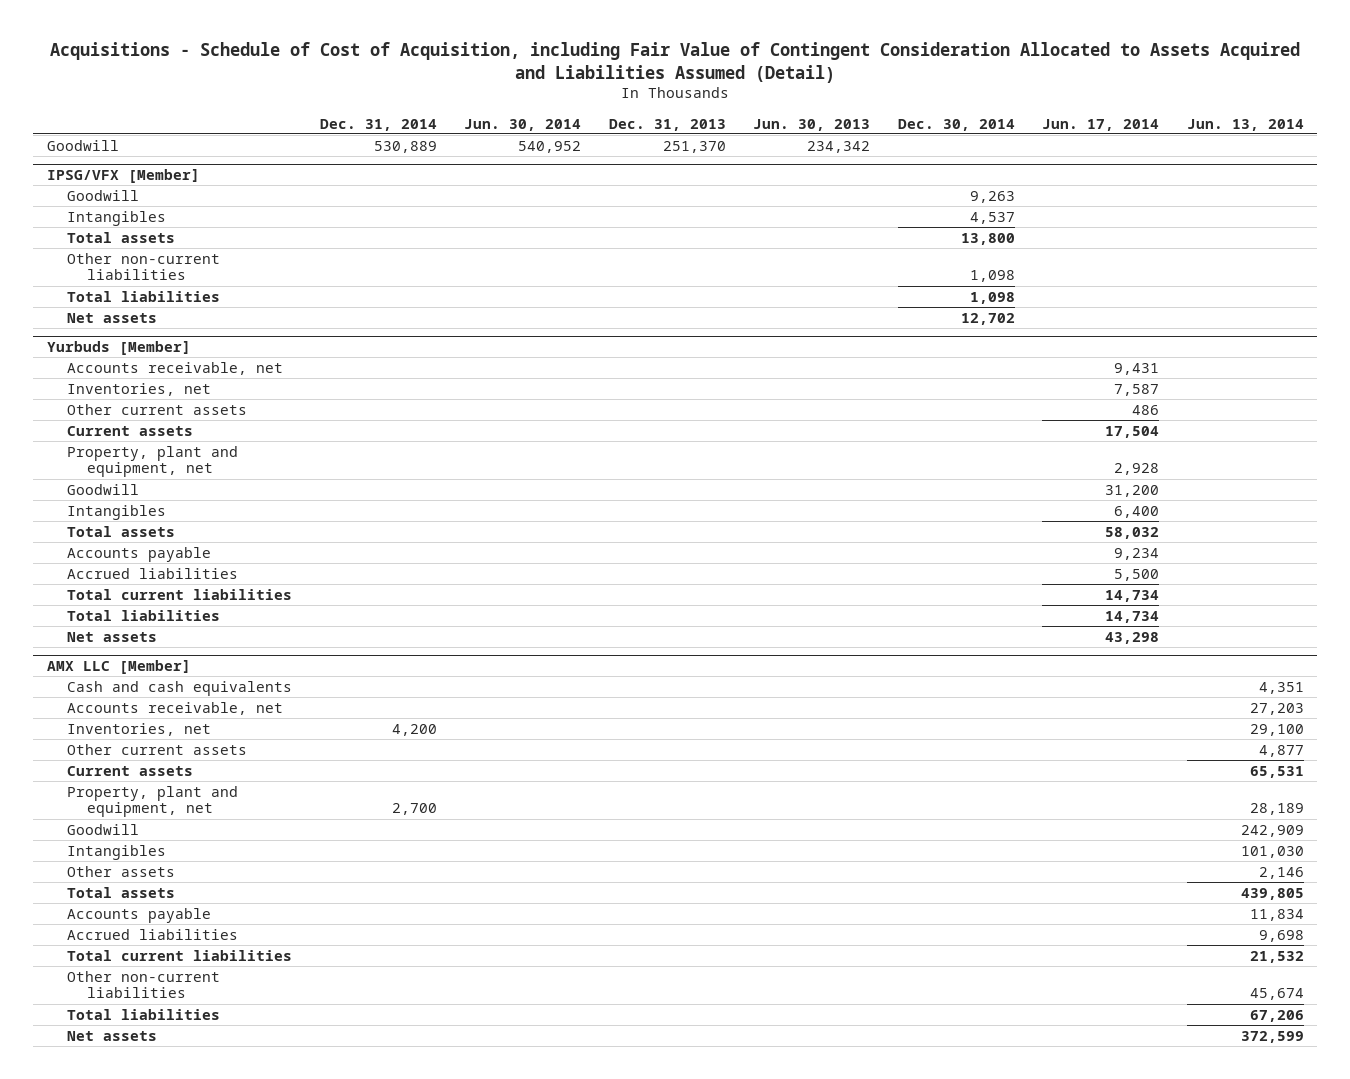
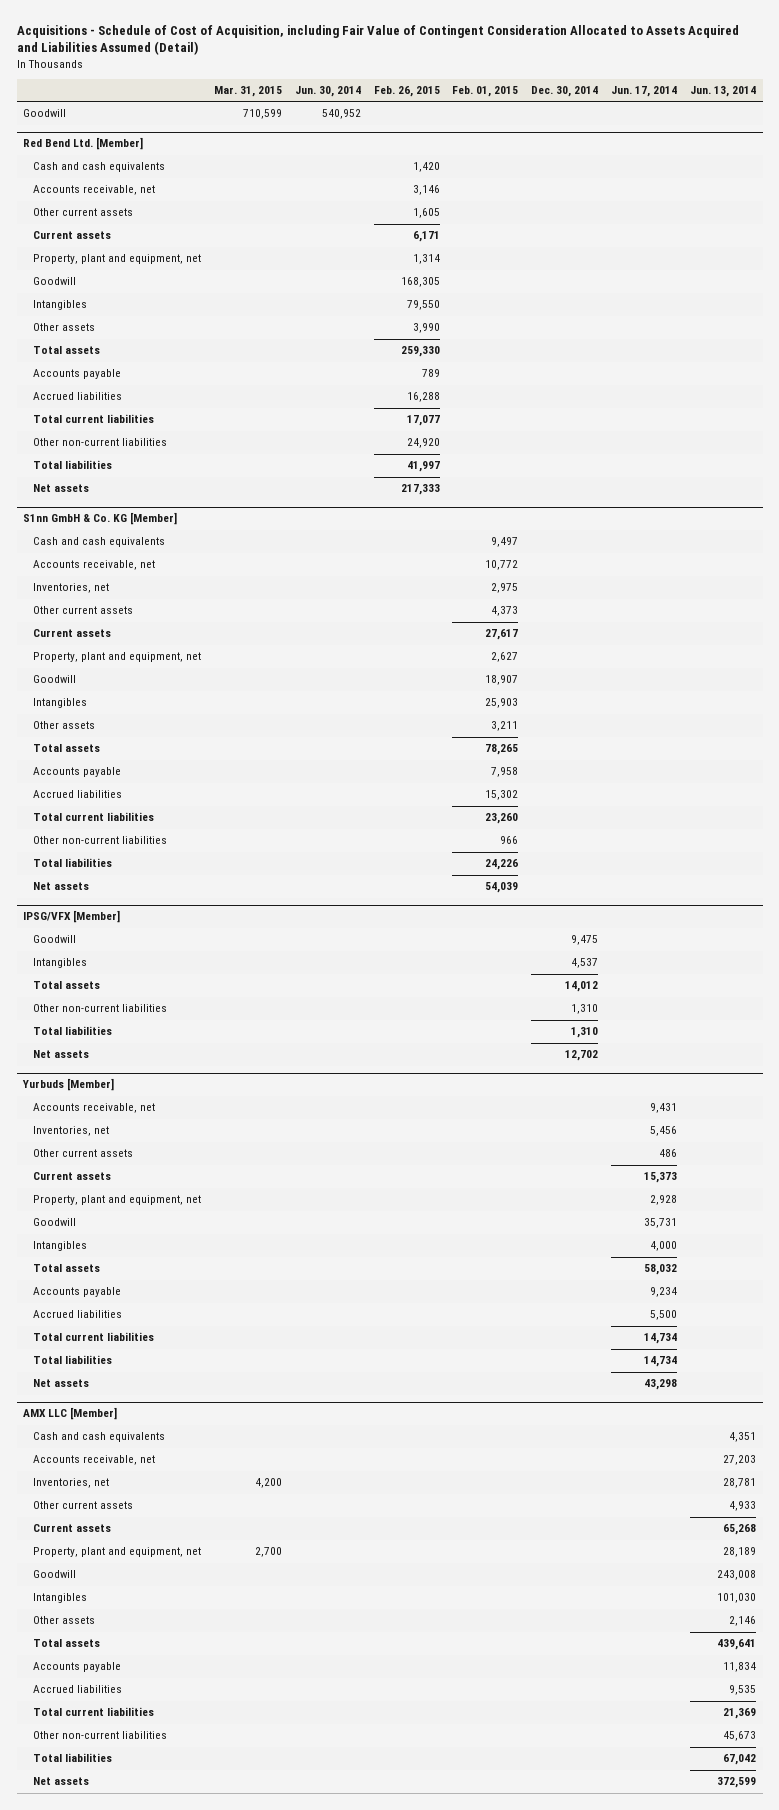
- | Dec. 31, 2014 | Jun. 30, 2014 | Dec. 31, 2013 | Jun. 30, 2013 | Dec. 30, 2014 | Jun. 17, 2014 | Jun. 13, 2014
+ | Mar. 31, 2015 | Jun. 30, 2014 | Feb. 26, 2015 | Feb. 01, 2015 | Dec. 30, 2014 | Jun. 17, 2014 | Jun. 13, 2014
+ Red Bend Ltd. [Member]
+ Cash and cash equivalents | | | 1,420 | | | |
+ Accounts receivable, net | | | 3,146 | | | |
+ Other current assets | | | 1,605 | | | |
+ Current assets | | | 6,171 | | | |
+ Property, plant and equipment, net | | | 1,314 | | | |
+ Goodwill | | | 168,305 | | | |
+ Intangibles | | | 79,550 | | | |
+ Other assets | | | 3,990 | | | |
+ Total assets | | | 259,330 | | | |
+ Accounts payable | | | 789 | | | |
+ Accrued liabilities | | | 16,288 | | | |
+ Total current liabilities | | | 17,077 | | | |
+ Other non-current liabilities | | | 24,920 | | | |
+ Total liabilities | | | 41,997 | | | |
+ Net assets | | | 217,333 | | | |
+ S1nn GmbH & Co. KG [Member]
+ Cash and cash equivalents | | | | 9,497 | | |
+ Accounts receivable, net | | | | 10,772 | | |
+ Inventories, net | | | | 2,975 | | |
+ Other current assets | | | | 4,373 | | |
+ Current assets | | | | 27,617 | | |
+ Property, plant and equipment, net | | | | 2,627 | | |
+ Goodwill | | | | 18,907 | | |
+ Intangibles | | | | 25,903 | | |
+ Other assets | | | | 3,211 | | |
+ Total assets | | | | 78,265 | | |
+ Accounts payable | | | | 7,958 | | |
+ Accrued liabilities | | | | 15,302 | | |
+ Total current liabilities | | | | 23,260 | | |
+ Other non-current liabilities | | | | 966 | | |
+ Total liabilities | | | | 24,226 | | |
+ Net assets | | | | 54,039 | | |
@ IPSG/VFX [Member]
- Goodwill | | | | | 9,263 | |
+ Goodwill | | | | | 9,475 | |
- Total assets | | | | | 13,800 | |
- Other non-current liabilities | | | | | 1,098 | |
- Total liabilities | | | | | 1,098 | |
+ Total assets | | | | | 14,012 | |
+ Other non-current liabilities | | | | | 1,310 | |
+ Total liabilities | | | | | 1,310 | |
@ Yurbuds [Member]
- Inventories, net | | | | | | 7,587 |
+ Inventories, net | | | | | | 5,456 |
- Current assets | | | | | | 17,504 |
+ Current assets | | | | | | 15,373 |
- Goodwill | | | | | | 31,200 |
- Intangibles | | | | | | 6,400 |
+ Goodwill | | | | | | 35,731 |
+ Intangibles | | | | | | 4,000 |
@ AMX LLC [Member]
- Inventories, net | 4,200 | | | | | | 29,100
- Other current assets | | | | | | | 4,877
- Current assets | | | | | | | 65,531
+ Inventories, net | 4,200 | | | | | | 28,781
+ Other current assets | | | | | | | 4,933
+ Current assets | | | | | | | 65,268
- Goodwill | | | | | | | 242,909
+ Goodwill | | | | | | | 243,008
- Total assets | | | | | | | 439,805
+ Total assets | | | | | | | 439,641
- Accrued liabilities | | | | | | | 9,698
- Total current liabilities | | | | | | | 21,532
- Other non-current liabilities | | | | | | | 45,674
- Total liabilities | | | | | | | 67,206
+ Accrued liabilities | | | | | | | 9,535
+ Total current liabilities | | | | | | | 21,369
+ Other non-current liabilities | | | | | | | 45,673
+ Total liabilities | | | | | | | 67,042

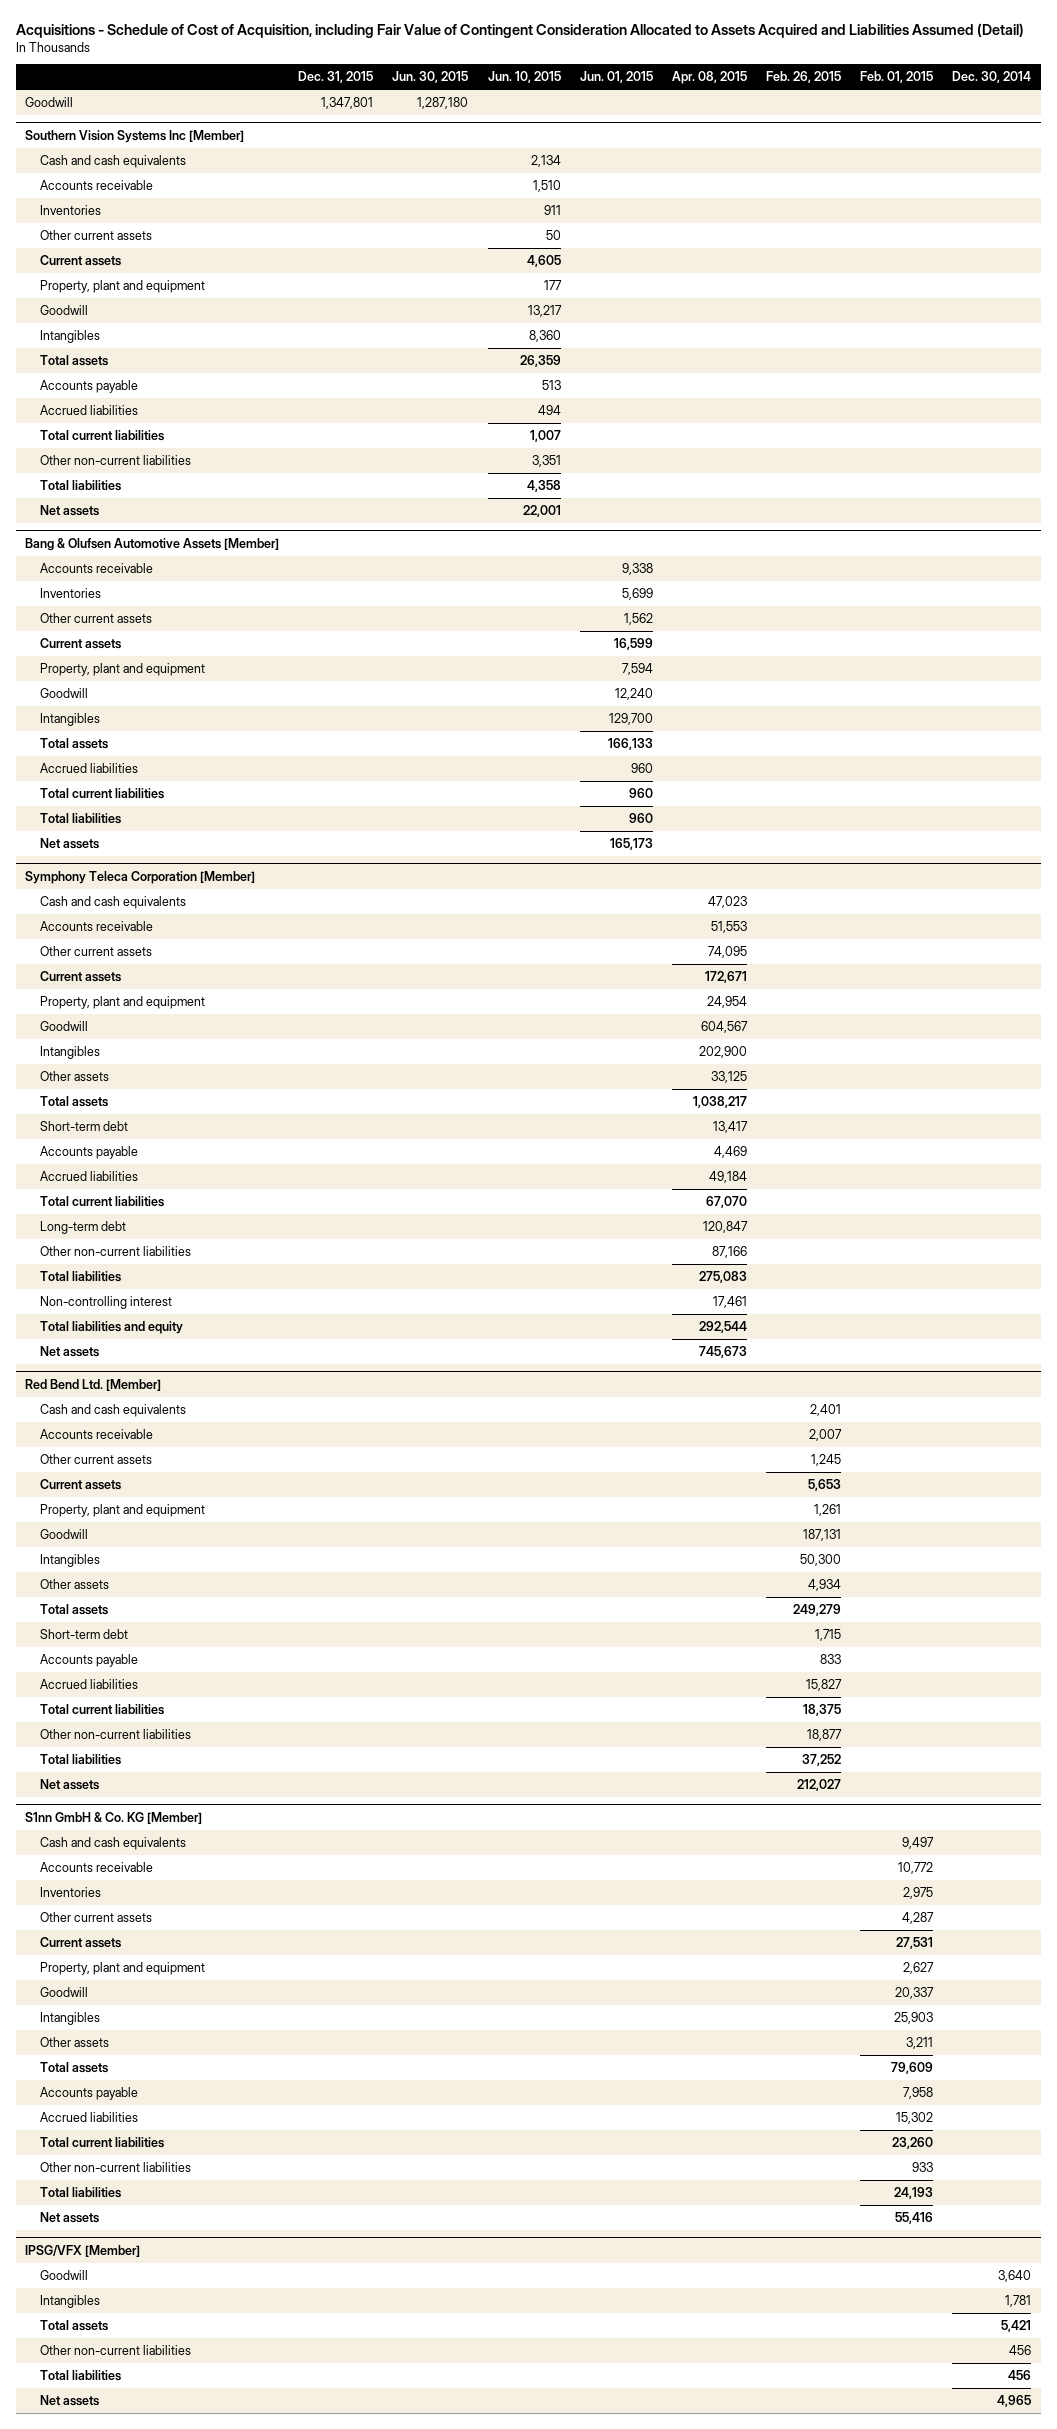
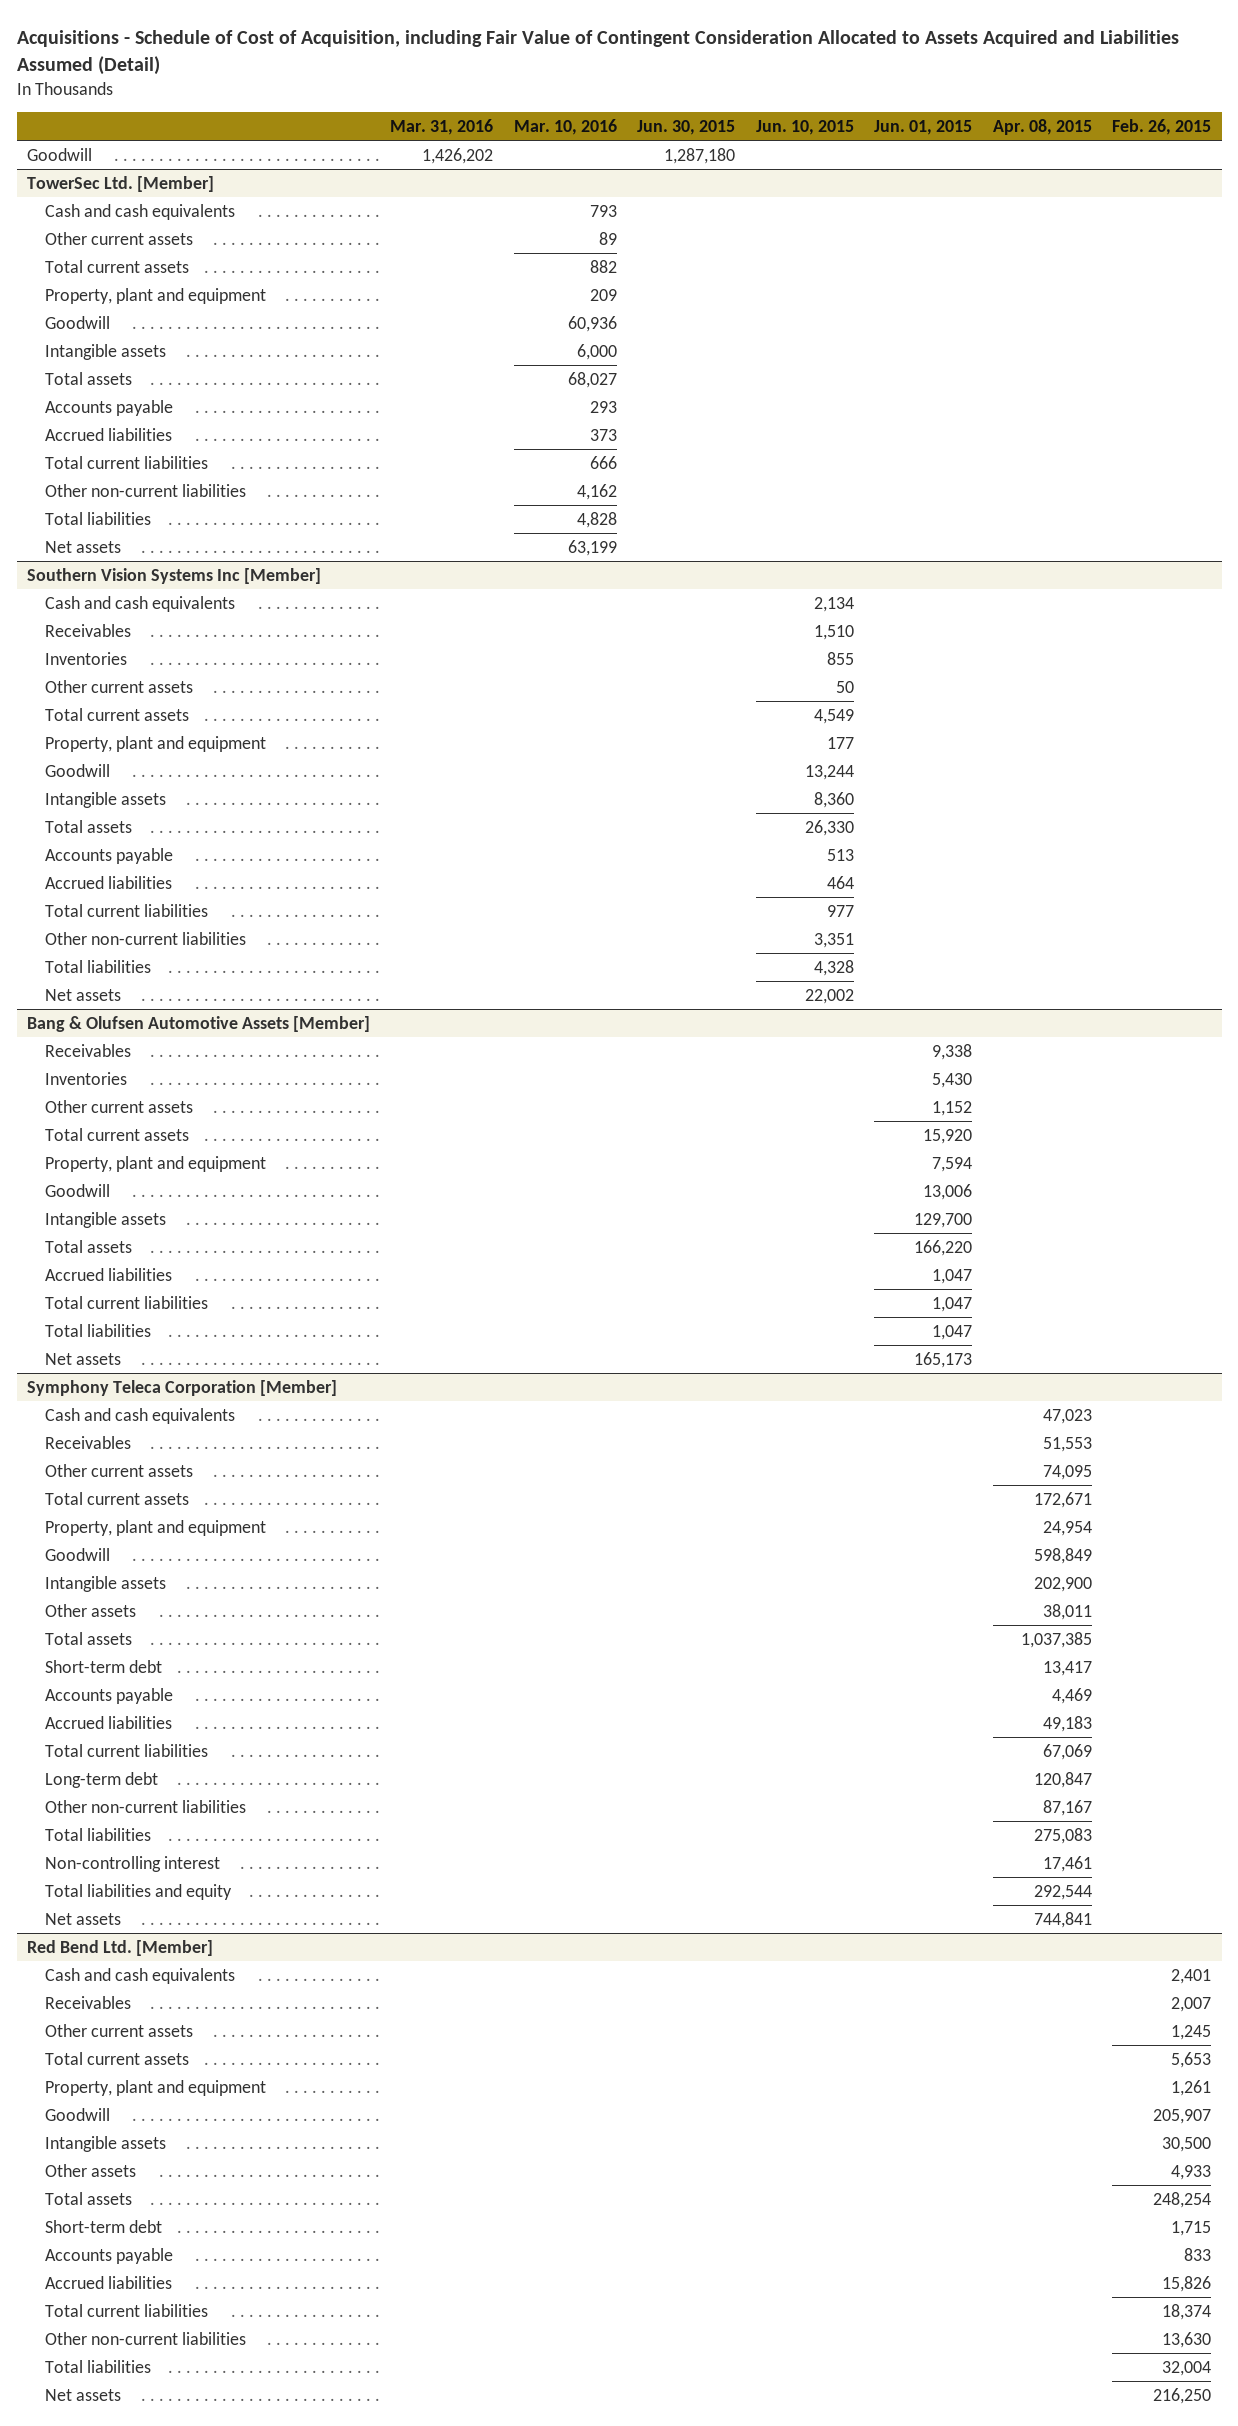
- | Dec. 31, 2015 | Jun. 30, 2015 | Jun. 10, 2015 | Jun. 01, 2015 | Apr. 08, 2015 | Feb. 26, 2015 | Feb. 01, 2015 | Dec. 30, 2014
+ | Mar. 31, 2016 | Mar. 10, 2016 | Jun. 30, 2015 | Jun. 10, 2015 | Jun. 01, 2015 | Apr. 08, 2015 | Feb. 26, 2015
+ TowerSec Ltd. [Member]
+ Cash and cash equivalents | | 793 | | | | |
+ Other current assets | | 89 | | | | |
+ Total current assets | | 882 | | | | |
+ Property, plant and equipment | | 209 | | | | |
+ Goodwill | | 60,936 | | | | |
+ Intangible assets | | 6,000 | | | | |
+ Total assets | | 68,027 | | | | |
+ Accounts payable | | 293 | | | | |
+ Accrued liabilities | | 373 | | | | |
+ Total current liabilities | | 666 | | | | |
+ Other non-current liabilities | | 4,162 | | | | |
+ Total liabilities | | 4,828 | | | | |
+ Net assets | | 63,199 | | | | |
@ Southern Vision Systems Inc [Member]
- Accounts receivable | | | 1,510 | | | | |
- Inventories | | | 911 | | | | |
+ Receivables | | | | 1,510 | | |
+ Inventories | | | | 855 | | |
- Current assets | | | 4,605 | | | | |
+ Total current assets | | | | 4,549 | | |
- Goodwill | | | 13,217 | | | | |
- Intangibles | | | 8,360 | | | | |
- Total assets | | | 26,359 | | | | |
+ Goodwill | | | | 13,244 | | |
+ Intangible assets | | | | 8,360 | | |
+ Total assets | | | | 26,330 | | |
- Accrued liabilities | | | 494 | | | | |
- Total current liabilities | | | 1,007 | | | | |
+ Accrued liabilities | | | | 464 | | |
+ Total current liabilities | | | | 977 | | |
- Total liabilities | | | 4,358 | | | | |
- Net assets | | | 22,001 | | | | |
+ Total liabilities | | | | 4,328 | | |
+ Net assets | | | | 22,002 | | |
@ Bang & Olufsen Automotive Assets [Member]
- Accounts receivable | | | | 9,338 | | | |
- Inventories | | | | 5,699 | | | |
- Other current assets | | | | 1,562 | | | |
- Current assets | | | | 16,599 | | | |
+ Receivables | | | | | 9,338 | |
+ Inventories | | | | | 5,430 | |
+ Other current assets | | | | | 1,152 | |
+ Total current assets | | | | | 15,920 | |
- Goodwill | | | | 12,240 | | | |
- Intangibles | | | | 129,700 | | | |
- Total assets | | | | 166,133 | | | |
- Accrued liabilities | | | | 960 | | | |
- Total current liabilities | | | | 960 | | | |
- Total liabilities | | | | 960 | | | |
+ Goodwill | | | | | 13,006 | |
+ Intangible assets | | | | | 129,700 | |
+ Total assets | | | | | 166,220 | |
+ Accrued liabilities | | | | | 1,047 | |
+ Total current liabilities | | | | | 1,047 | |
+ Total liabilities | | | | | 1,047 | |
@ Symphony Teleca Corporation [Member]
- Accounts receivable | | | | | 51,553 | | |
+ Receivables | | | | | | 51,553 |
- Current assets | | | | | 172,671 | | |
+ Total current assets | | | | | | 172,671 |
- Goodwill | | | | | 604,567 | | |
- Intangibles | | | | | 202,900 | | |
- Other assets | | | | | 33,125 | | |
- Total assets | | | | | 1,038,217 | | |
+ Goodwill | | | | | | 598,849 |
+ Intangible assets | | | | | | 202,900 |
+ Other assets | | | | | | 38,011 |
+ Total assets | | | | | | 1,037,385 |
- Accrued liabilities | | | | | 49,184 | | |
- Total current liabilities | | | | | 67,070 | | |
+ Accrued liabilities | | | | | | 49,183 |
+ Total current liabilities | | | | | | 67,069 |
- Other non-current liabilities | | | | | 87,166 | | |
+ Other non-current liabilities | | | | | | 87,167 |
- Net assets | | | | | 745,673 | | |
+ Net assets | | | | | | 744,841 |
@ Red Bend Ltd. [Member]
- Accounts receivable | | | | | | 2,007 | |
+ Receivables | | | | | | | 2,007
- Current assets | | | | | | 5,653 | |
+ Total current assets | | | | | | | 5,653
- Goodwill | | | | | | 187,131 | |
- Intangibles | | | | | | 50,300 | |
- Other assets | | | | | | 4,934 | |
- Total assets | | | | | | 249,279 | |
+ Goodwill | | | | | | | 205,907
+ Intangible assets | | | | | | | 30,500
+ Other assets | | | | | | | 4,933
+ Total assets | | | | | | | 248,254
- Accrued liabilities | | | | | | 15,827 | |
- Total current liabilities | | | | | | 18,375 | |
- Other non-current liabilities | | | | | | 18,877 | |
- Total liabilities | | | | | | 37,252 | |
- Net assets | | | | | | 212,027 | |
- S1nn GmbH & Co. KG [Member]
- Cash and cash equivalents | | | | | | | 9,497 |
- Accounts receivable | | | | | | | 10,772 |
- Inventories | | | | | | | 2,975 |
- Other current assets | | | | | | | 4,287 |
- Current assets | | | | | | | 27,531 |
- Property, plant and equipment | | | | | | | 2,627 |
- Goodwill | | | | | | | 20,337 |
- Intangibles | | | | | | | 25,903 |
- Other assets | | | | | | | 3,211 |
- Total assets | | | | | | | 79,609 |
- Accounts payable | | | | | | | 7,958 |
- Accrued liabilities | | | | | | | 15,302 |
- Total current liabilities | | | | | | | 23,260 |
- Other non-current liabilities | | | | | | | 933 |
- Total liabilities | | | | | | | 24,193 |
- Net assets | | | | | | | 55,416 |
- IPSG/VFX [Member]
- Goodwill | | | | | | | | 3,640
- Intangibles | | | | | | | | 1,781
- Total assets | | | | | | | | 5,421
- Other non-current liabilities | | | | | | | | 456
- Total liabilities | | | | | | | | 456
- Net assets | | | | | | | | 4,965
@ Red Bend Ltd. [Member]
+ Accrued liabilities | | | | | | | 15,826
+ Total current liabilities | | | | | | | 18,374
+ Other non-current liabilities | | | | | | | 13,630
+ Total liabilities | | | | | | | 32,004
+ Net assets | | | | | | | 216,250

